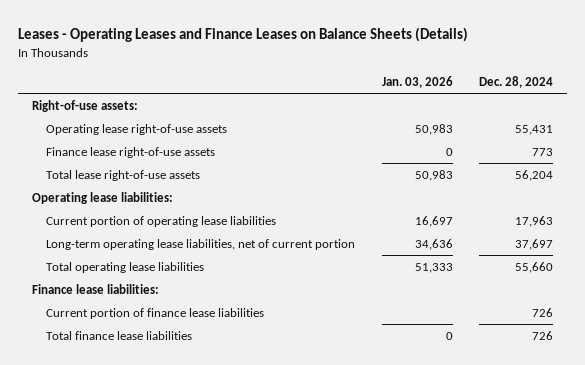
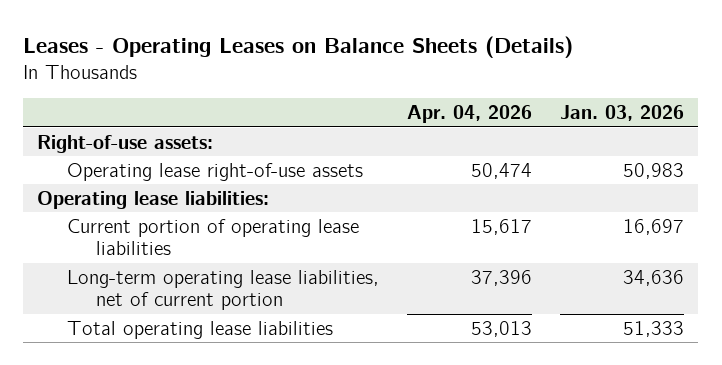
- Leases - Operating Leases and Finance Leases on Balance Sheets (Details)
+ Leases - Operating Leases on Balance Sheets (Details)
- | Jan. 03, 2026 | Dec. 28, 2024
+ | Apr. 04, 2026 | Jan. 03, 2026
- Finance lease right-of-use assets | 0 | 773
- Total lease right-of-use assets | 50,983 | 56,204
- Finance lease liabilities:
- Current portion of finance lease liabilities | | 726
- Total finance lease liabilities | 0 | 726

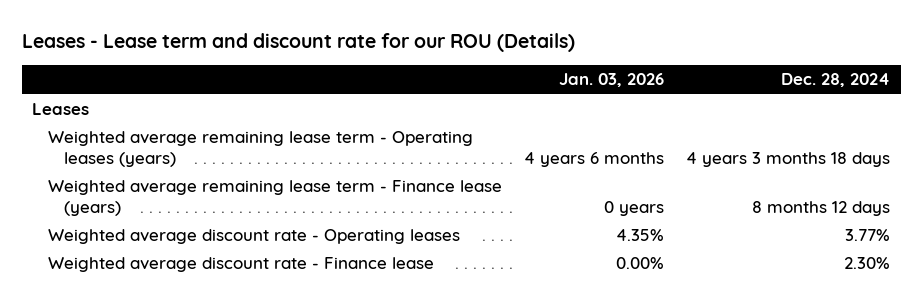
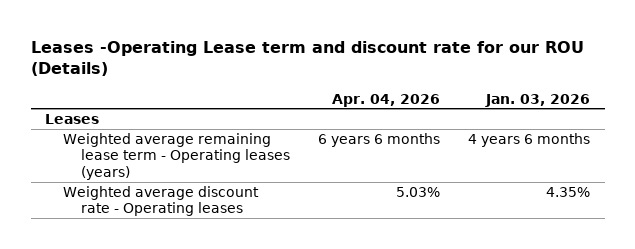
- Leases - Lease term and discount rate for our ROU (Details)
+ Leases -Operating Lease term and discount rate for our ROU (Details)
- | Jan. 03, 2026 | Dec. 28, 2024
+ | Apr. 04, 2026 | Jan. 03, 2026
- Weighted average remaining lease term - Finance lease (years) | 0 years | 8 months 12 days
- Weighted average discount rate - Finance lease | 0.00% | 2.30%

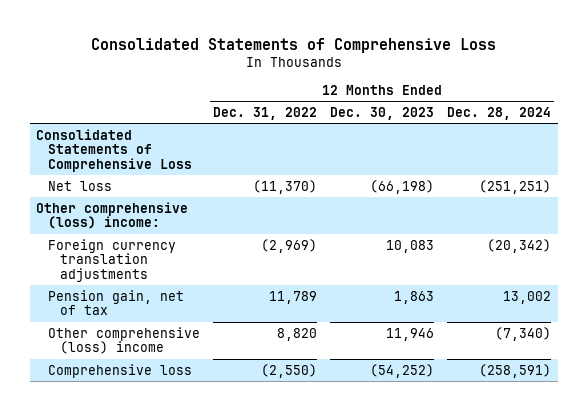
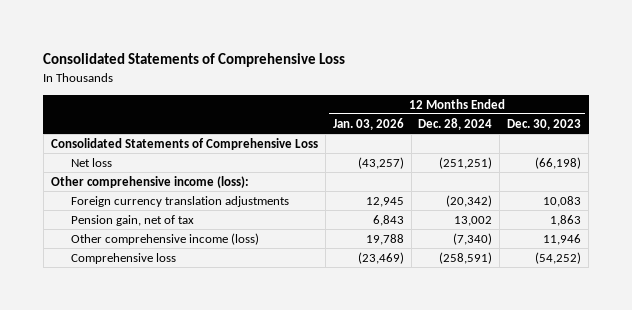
- | 12 Months Ended Dec. 31, 2022 | 12 Months Ended Dec. 30, 2023 | 12 Months Ended Dec. 28, 2024
+ | 12 Months Ended Jan. 03, 2026 | 12 Months Ended Dec. 28, 2024 | 12 Months Ended Dec. 30, 2023
- Other comprehensive (loss) income:
+ Other comprehensive income (loss):
- Other comprehensive (loss) income | 8,820 | 11,946 | (7,340)
+ Other comprehensive income (loss) | 19,788 | (7,340) | 11,946

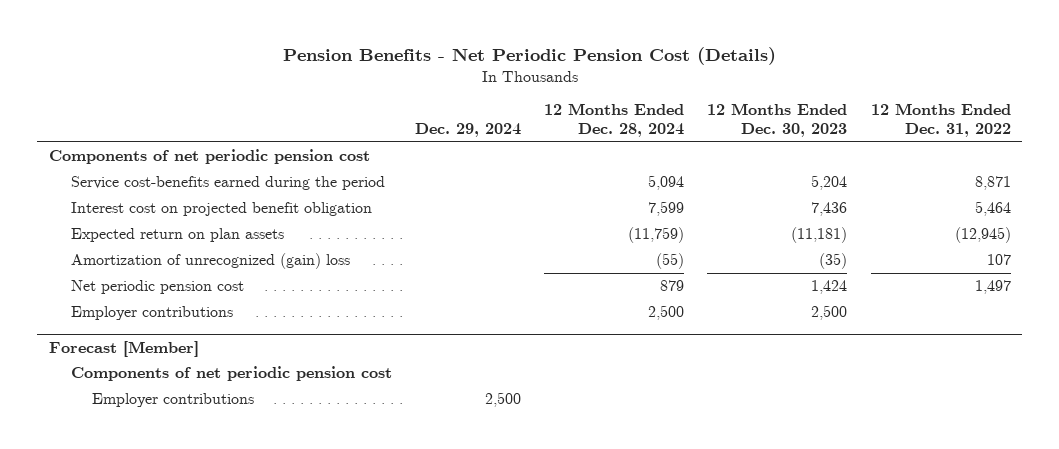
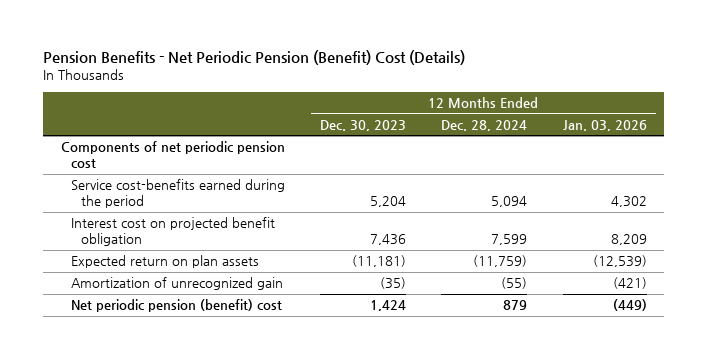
- Pension Benefits - Net Periodic Pension Cost (Details)
+ Pension Benefits - Net Periodic Pension (Benefit) Cost (Details)
- | Dec. 29, 2024 | 12 Months Ended Dec. 28, 2024 | 12 Months Ended Dec. 30, 2023 | 12 Months Ended Dec. 31, 2022
+ | 12 Months Ended Dec. 30, 2023 | 12 Months Ended Dec. 28, 2024 | 12 Months Ended Jan. 03, 2026
- Amortization of unrecognized (gain) loss | | (55) | (35) | 107
- Net periodic pension cost | | 879 | 1,424 | 1,497
- Employer contributions | | 2,500 | 2,500 |
- Forecast [Member]
- Components of net periodic pension cost
- Employer contributions | 2,500 | | |
+ Amortization of unrecognized gain | (35) | (55) | (421)
+ Net periodic pension (benefit) cost | 1,424 | 879 | (449)

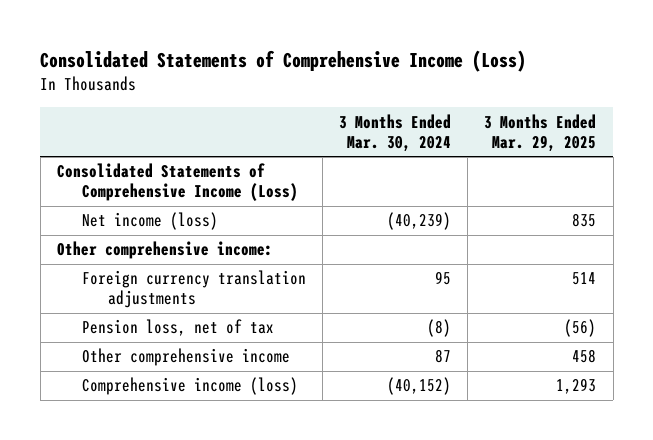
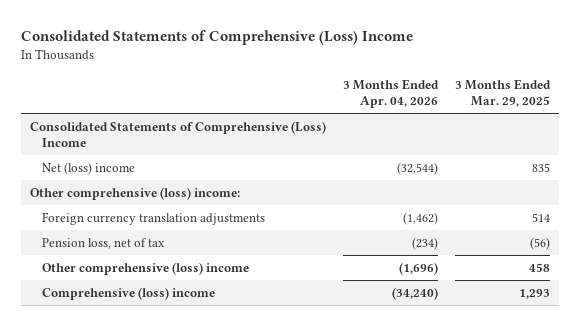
- Consolidated Statements of Comprehensive Income (Loss)
+ Consolidated Statements of Comprehensive (Loss) Income
- | 3 Months Ended Mar. 30, 2024 | 3 Months Ended Mar. 29, 2025
+ | 3 Months Ended Apr. 04, 2026 | 3 Months Ended Mar. 29, 2025
- Consolidated Statements of Comprehensive Income (Loss)
- Net income (loss) | (40,239) | 835
- Other comprehensive income:
+ Consolidated Statements of Comprehensive (Loss) Income
+ Net (loss) income | (32,544) | 835
+ Other comprehensive (loss) income:
- Other comprehensive income | 87 | 458
- Comprehensive income (loss) | (40,152) | 1,293
+ Other comprehensive (loss) income | (1,696) | 458
+ Comprehensive (loss) income | (34,240) | 1,293

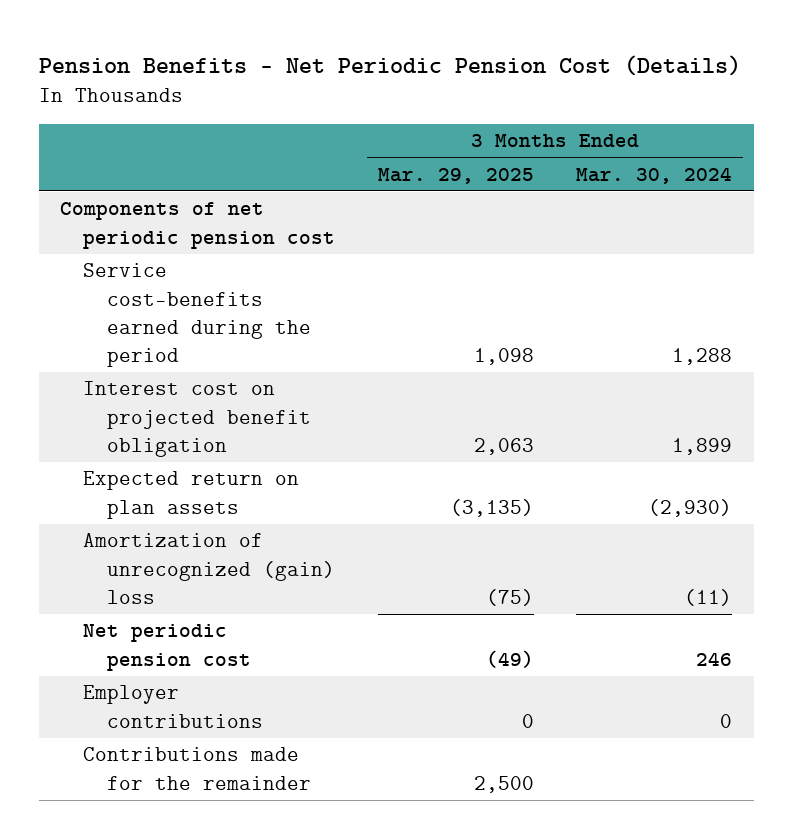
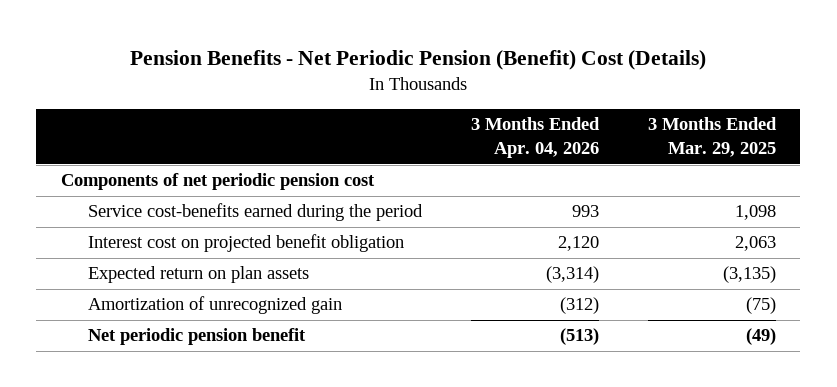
- Pension Benefits - Net Periodic Pension Cost (Details)
+ Pension Benefits - Net Periodic Pension (Benefit) Cost (Details)
- | 3 Months Ended Mar. 29, 2025 | 3 Months Ended Mar. 30, 2024
+ | 3 Months Ended Apr. 04, 2026 | 3 Months Ended Mar. 29, 2025
- Amortization of unrecognized (gain) loss | (75) | (11)
- Net periodic pension cost | (49) | 246
- Employer contributions | 0 | 0
- Contributions made for the remainder | 2,500 |
+ Amortization of unrecognized gain | (312) | (75)
+ Net periodic pension benefit | (513) | (49)

